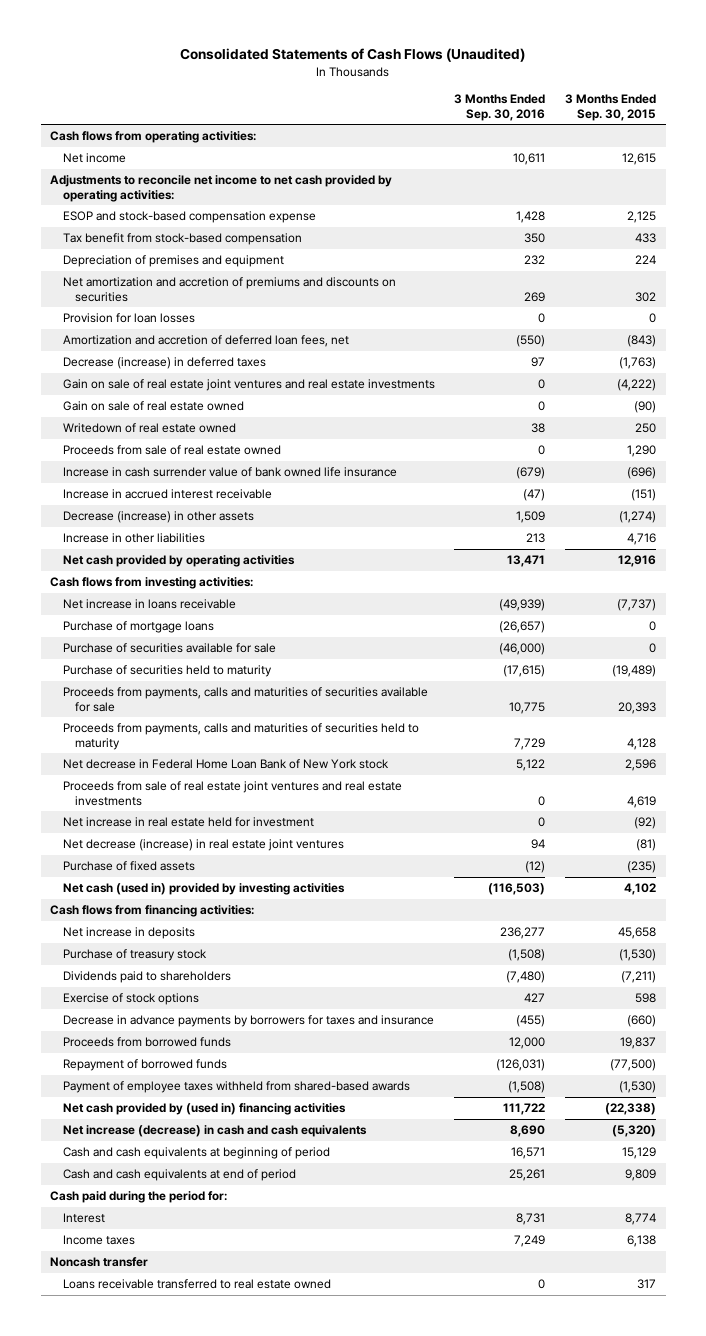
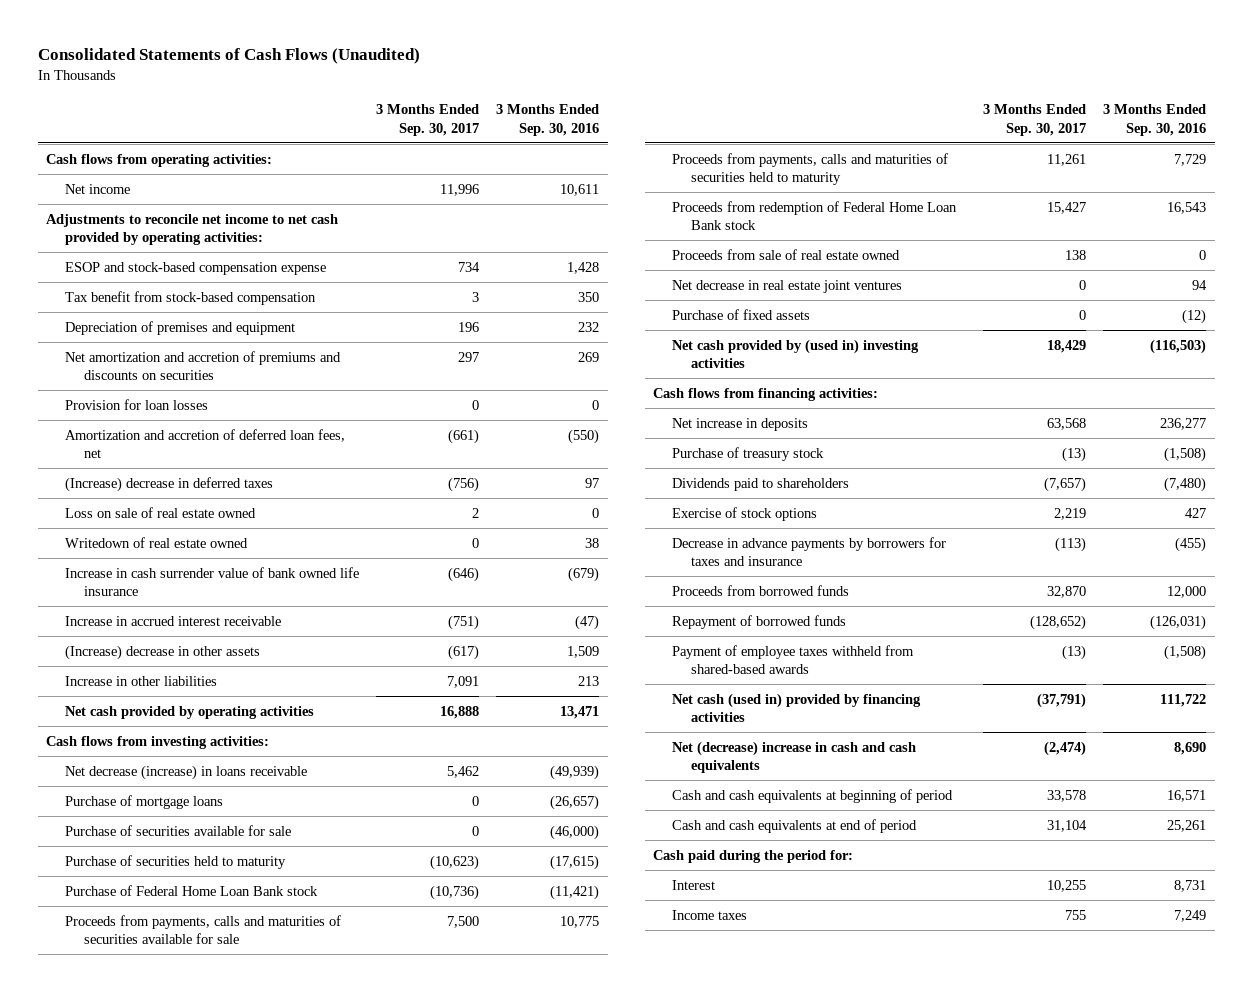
- | 3 Months Ended Sep. 30, 2016 | 3 Months Ended Sep. 30, 2015
+ | 3 Months Ended Sep. 30, 2017 | 3 Months Ended Sep. 30, 2016
- Decrease (increase) in deferred taxes | 97 | (1,763)
- Gain on sale of real estate joint ventures and real estate investments | 0 | (4,222)
- Gain on sale of real estate owned | 0 | (90)
+ (Increase) decrease in deferred taxes | (756) | 97
+ Loss on sale of real estate owned | 2 | 0
- Decrease (increase) in other assets | 1,509 | (1,274)
+ (Increase) decrease in other assets | (617) | 1,509
- Net increase in loans receivable | (49,939) | (7,737)
+ Net decrease (increase) in loans receivable | 5,462 | (49,939)
+ Purchase of Federal Home Loan Bank stock | (10,736) | (11,421)
- Net decrease in Federal Home Loan Bank of New York stock | 5,122 | 2,596
- Proceeds from sale of real estate joint ventures and real estate investments | 0 | 4,619
- Net increase in real estate held for investment | 0 | (92)
- Net decrease (increase) in real estate joint ventures | 94 | (81)
+ Proceeds from redemption of Federal Home Loan Bank stock | 15,427 | 16,543
moved down: Proceeds from sale of real estate owned | 138 | 0
+ Net decrease in real estate joint ventures | 0 | 94
- Net cash (used in) provided by investing activities | (116,503) | 4,102
+ Net cash provided by (used in) investing activities | 18,429 | (116,503)
- Net cash provided by (used in) financing activities | 111,722 | (22,338)
- Net increase (decrease) in cash and cash equivalents | 8,690 | (5,320)
+ Net cash (used in) provided by financing activities | (37,791) | 111,722
+ Net (decrease) increase in cash and cash equivalents | (2,474) | 8,690
- Noncash transfer
- Loans receivable transferred to real estate owned | 0 | 317

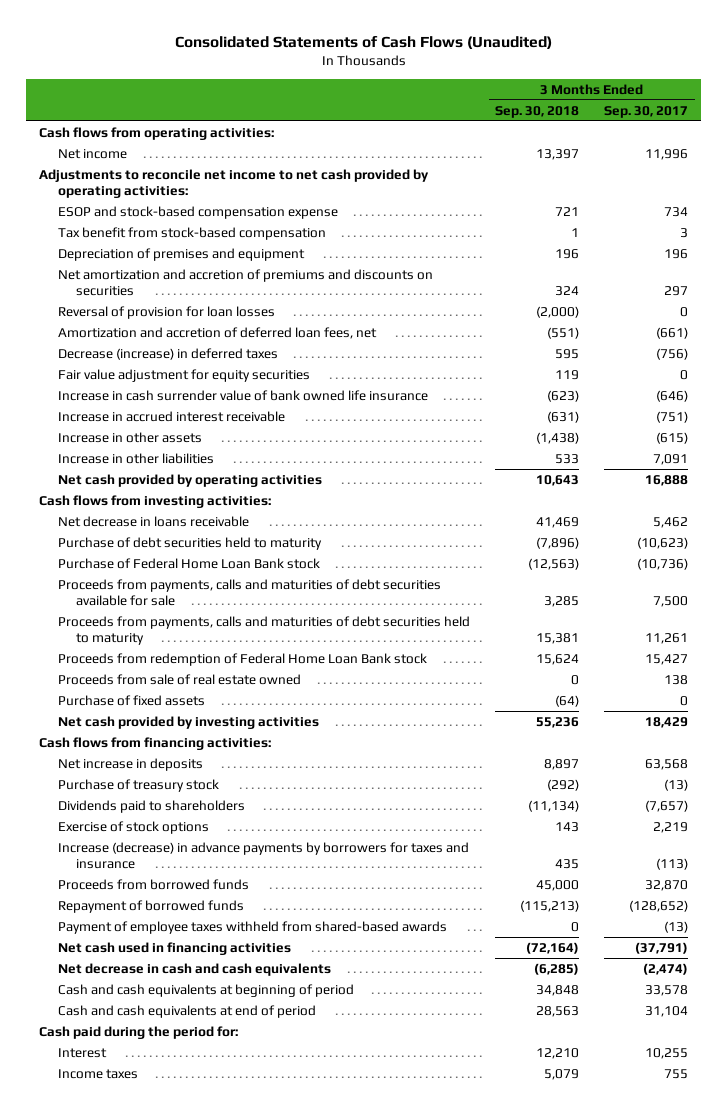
- | 3 Months Ended Sep. 30, 2017 | 3 Months Ended Sep. 30, 2016
+ | 3 Months Ended Sep. 30, 2018 | 3 Months Ended Sep. 30, 2017
- Provision for loan losses | 0 | 0
+ Reversal of provision for loan losses | (2,000) | 0
- (Increase) decrease in deferred taxes | (756) | 97
- Loss on sale of real estate owned | 2 | 0
- Writedown of real estate owned | 0 | 38
+ Decrease (increase) in deferred taxes | 595 | (756)
+ Fair value adjustment for equity securities | 119 | 0
- (Increase) decrease in other assets | (617) | 1,509
+ Increase in other assets | (1,438) | (615)
- Net decrease (increase) in loans receivable | 5,462 | (49,939)
- Purchase of mortgage loans | 0 | (26,657)
- Purchase of securities available for sale | 0 | (46,000)
- Purchase of securities held to maturity | (10,623) | (17,615)
+ Net decrease in loans receivable | 41,469 | 5,462
+ Purchase of debt securities held to maturity | (7,896) | (10,623)
- Proceeds from payments, calls and maturities of securities available for sale | 7,500 | 10,775
- Proceeds from payments, calls and maturities of securities held to maturity | 11,261 | 7,729
+ Proceeds from payments, calls and maturities of debt securities available for sale | 3,285 | 7,500
+ Proceeds from payments, calls and maturities of debt securities held to maturity | 15,381 | 11,261
- Net decrease in real estate joint ventures | 0 | 94
- Net cash provided by (used in) investing activities | 18,429 | (116,503)
+ Net cash provided by investing activities | 55,236 | 18,429
- Decrease in advance payments by borrowers for taxes and insurance | (113) | (455)
+ Increase (decrease) in advance payments by borrowers for taxes and insurance | 435 | (113)
- Net cash (used in) provided by financing activities | (37,791) | 111,722
- Net (decrease) increase in cash and cash equivalents | (2,474) | 8,690
+ Net cash used in financing activities | (72,164) | (37,791)
+ Net decrease in cash and cash equivalents | (6,285) | (2,474)

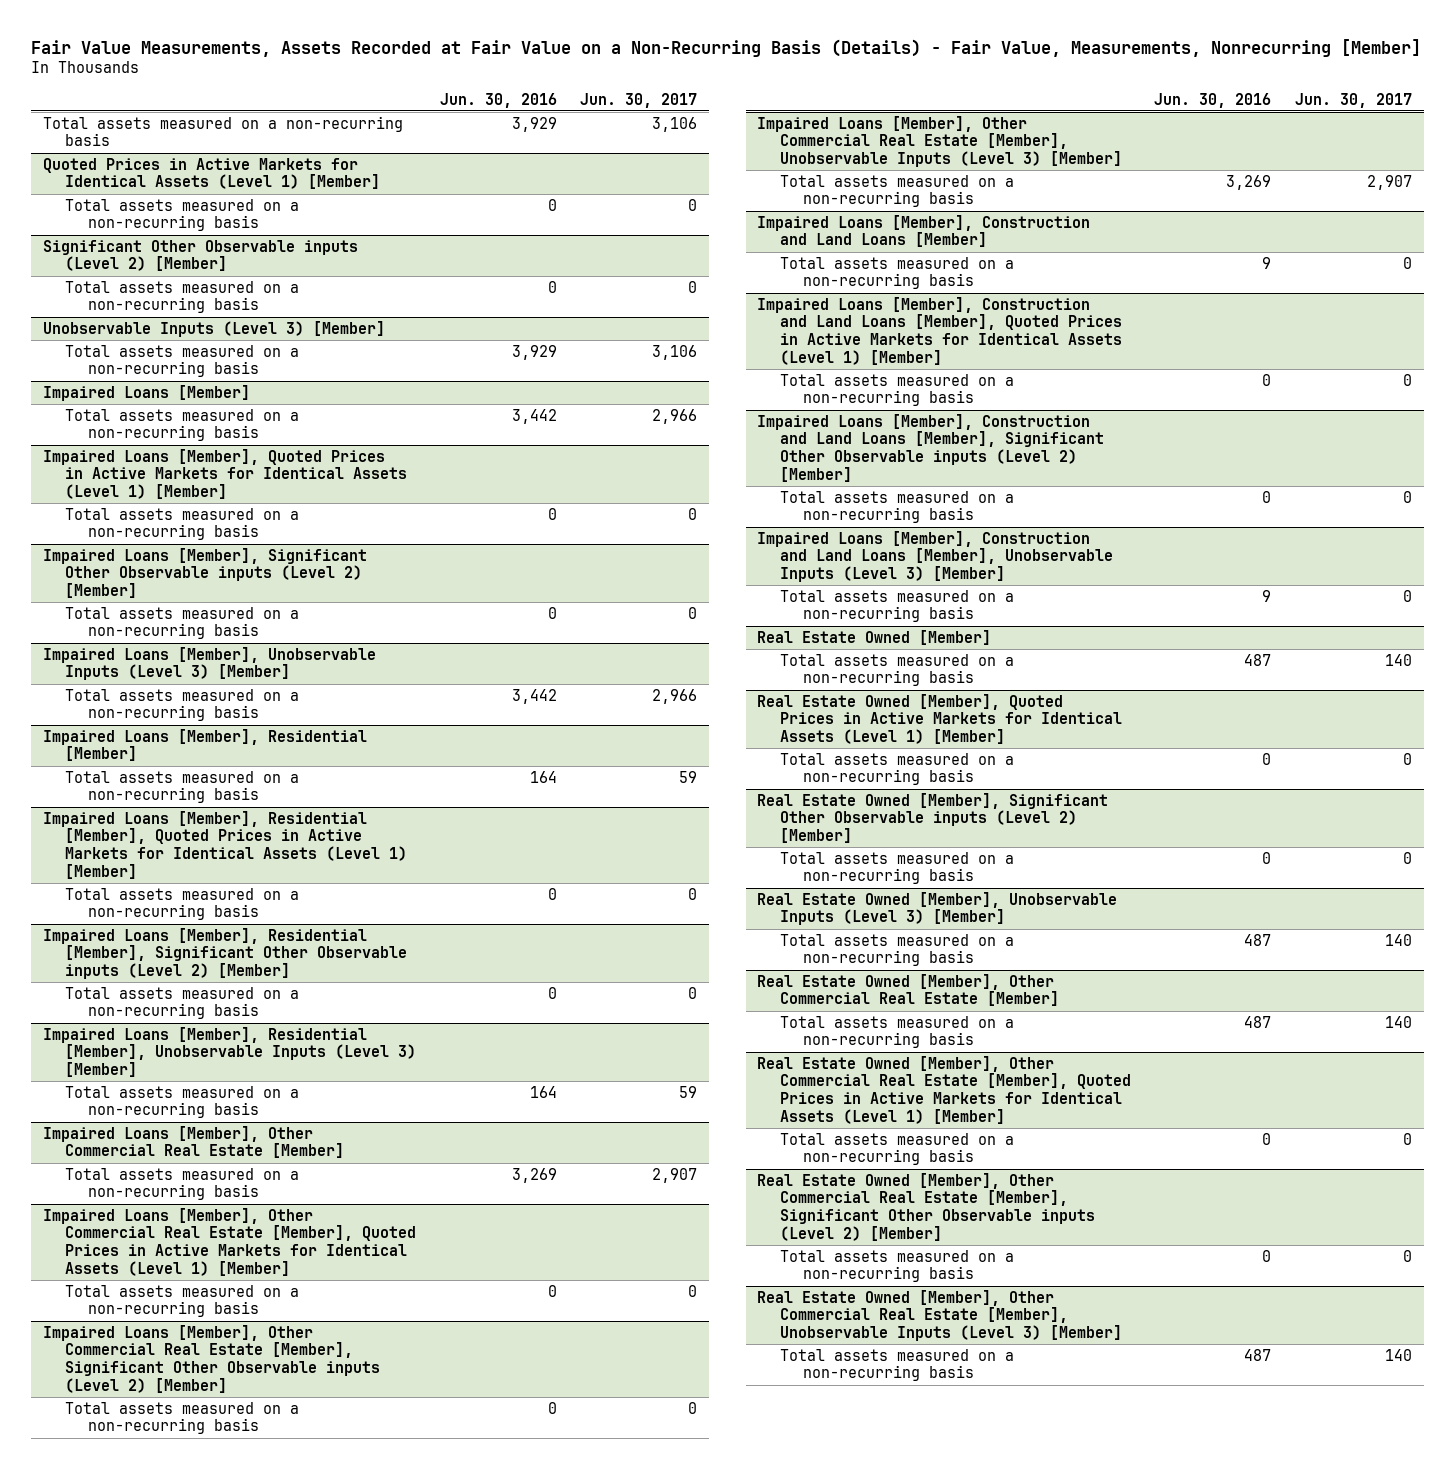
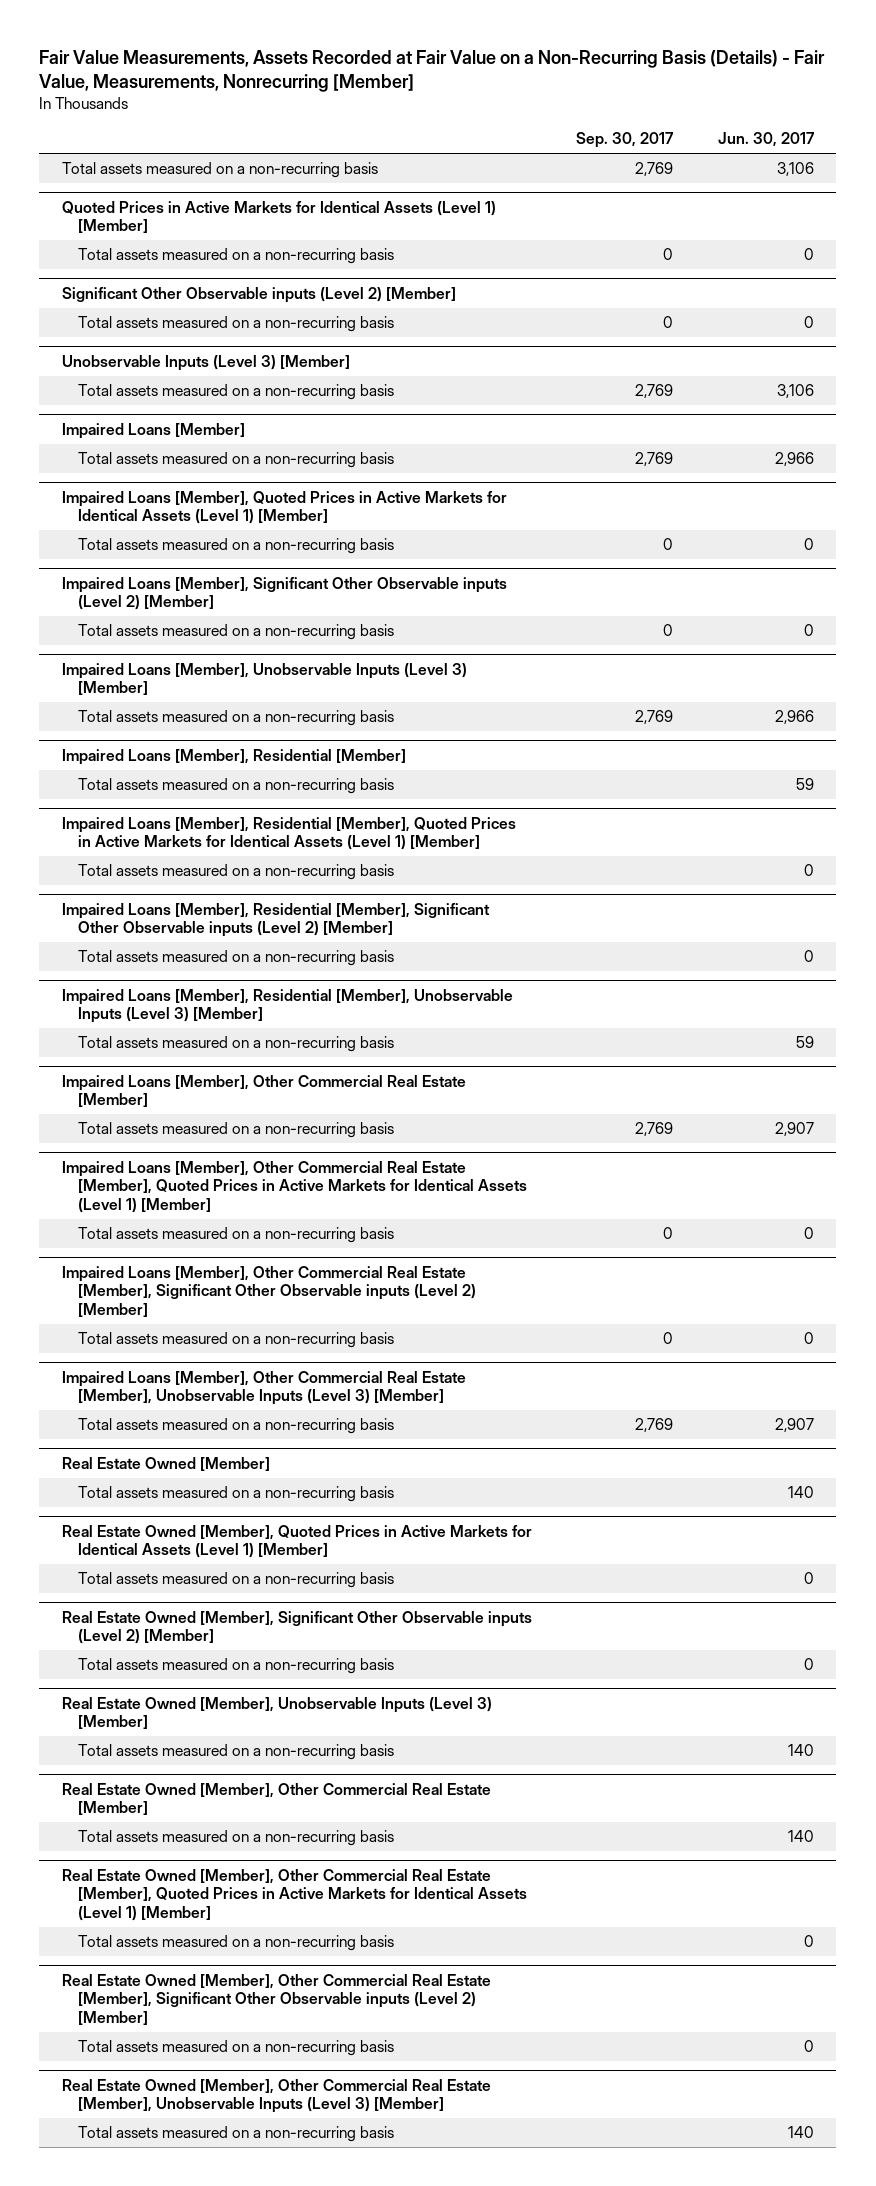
- | Jun. 30, 2016 | Jun. 30, 2017
+ | Sep. 30, 2017 | Jun. 30, 2017
- Impaired Loans [Member], Construction and Land Loans [Member]
- Total assets measured on a non-recurring basis | 9 | 0
- Impaired Loans [Member], Construction and Land Loans [Member], Quoted Prices in Active Markets for Identical Assets (Level 1) [Member]
- Total assets measured on a non-recurring basis | 0 | 0
- Impaired Loans [Member], Construction and Land Loans [Member], Significant Other Observable inputs (Level 2) [Member]
- Total assets measured on a non-recurring basis | 0 | 0
- Impaired Loans [Member], Construction and Land Loans [Member], Unobservable Inputs (Level 3) [Member]
- Total assets measured on a non-recurring basis | 9 | 0

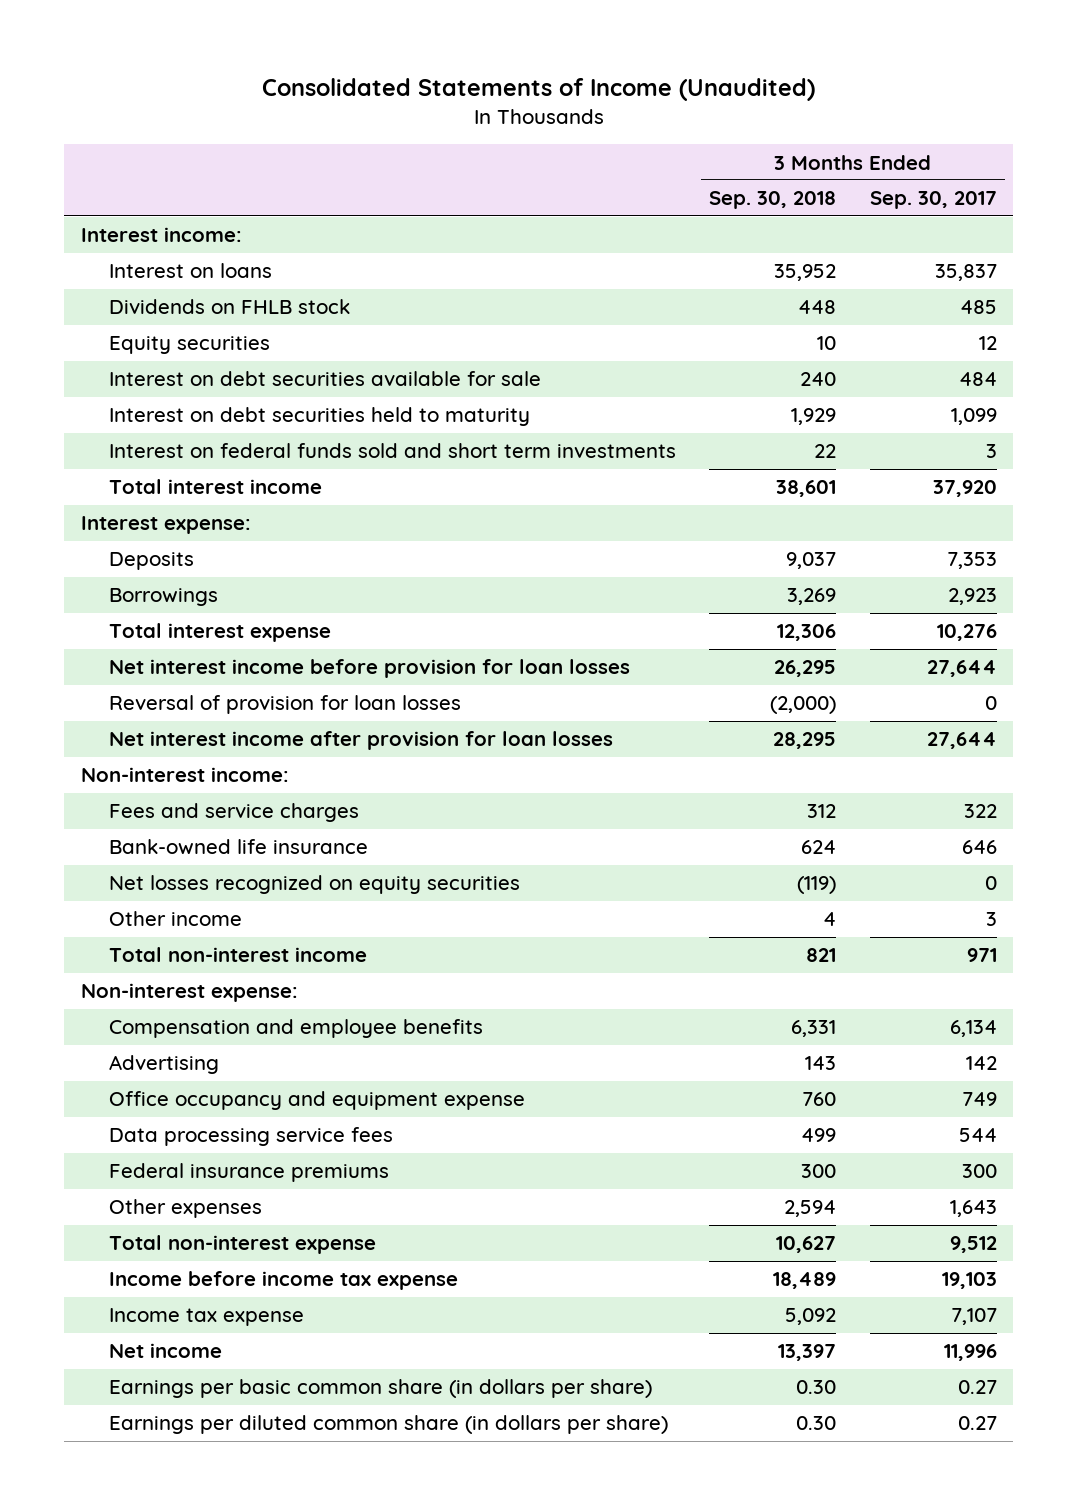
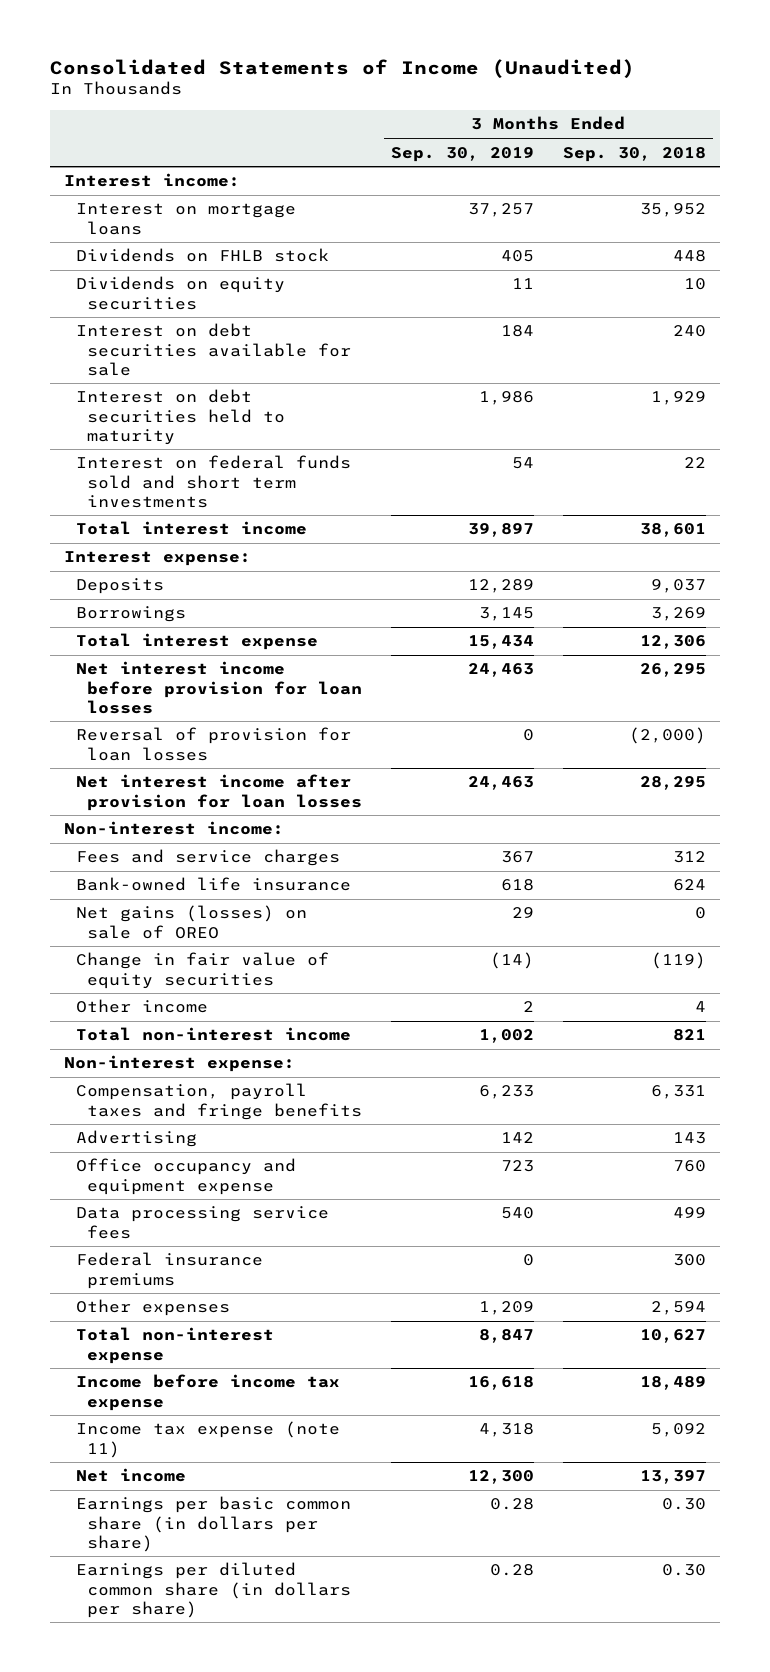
- | 3 Months Ended Sep. 30, 2018 | 3 Months Ended Sep. 30, 2017
+ | 3 Months Ended Sep. 30, 2019 | 3 Months Ended Sep. 30, 2018
- Interest on loans | 35,952 | 35,837
+ Interest on mortgage loans | 37,257 | 35,952
- Equity securities | 10 | 12
+ Dividends on equity securities | 11 | 10
- Net losses recognized on equity securities | (119) | 0
+ Net gains (losses) on sale of OREO | 29 | 0
+ Change in fair value of equity securities | (14) | (119)
- Compensation and employee benefits | 6,331 | 6,134
+ Compensation, payroll taxes and fringe benefits | 6,233 | 6,331
- Income tax expense | 5,092 | 7,107
+ Income tax expense (note 11) | 4,318 | 5,092

